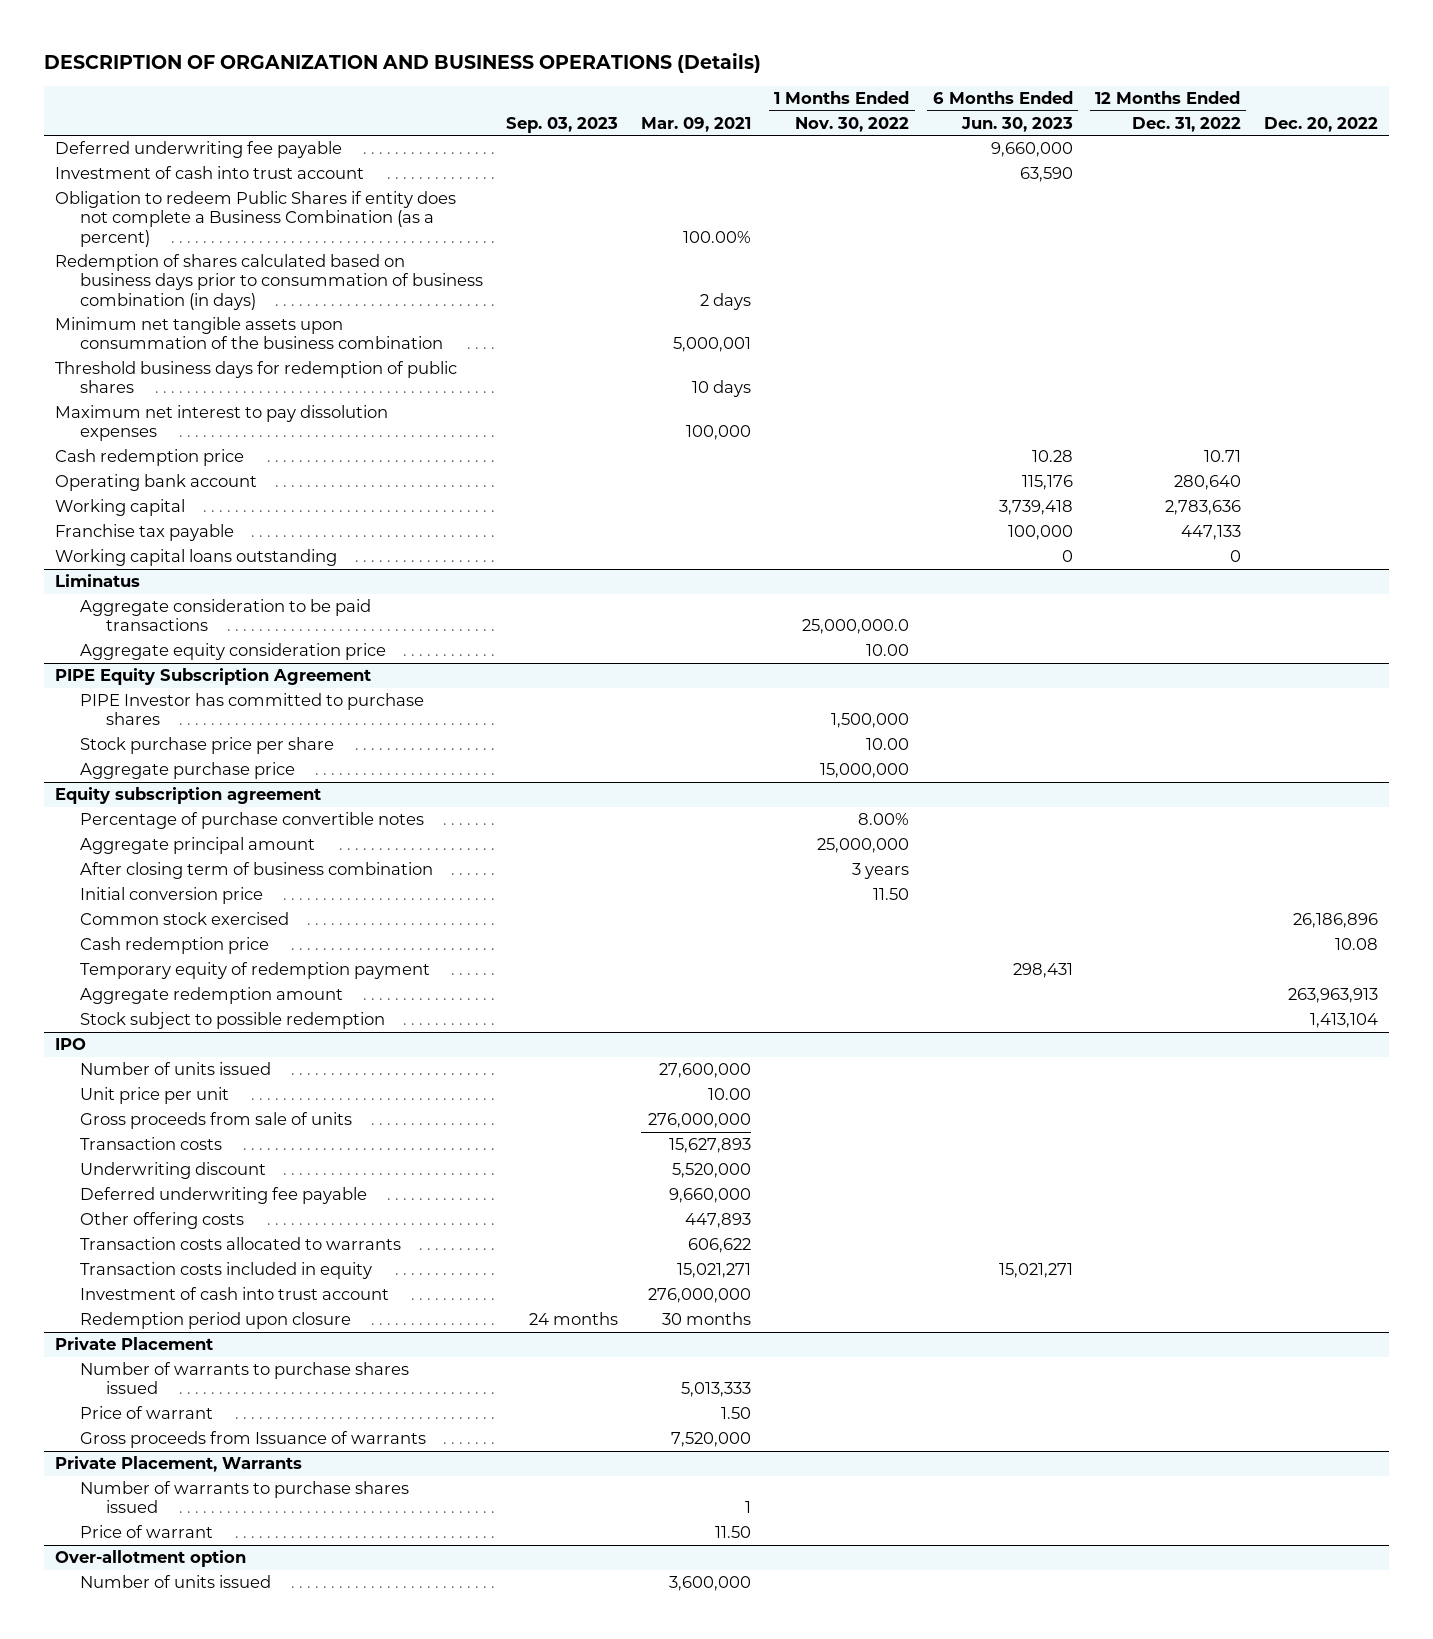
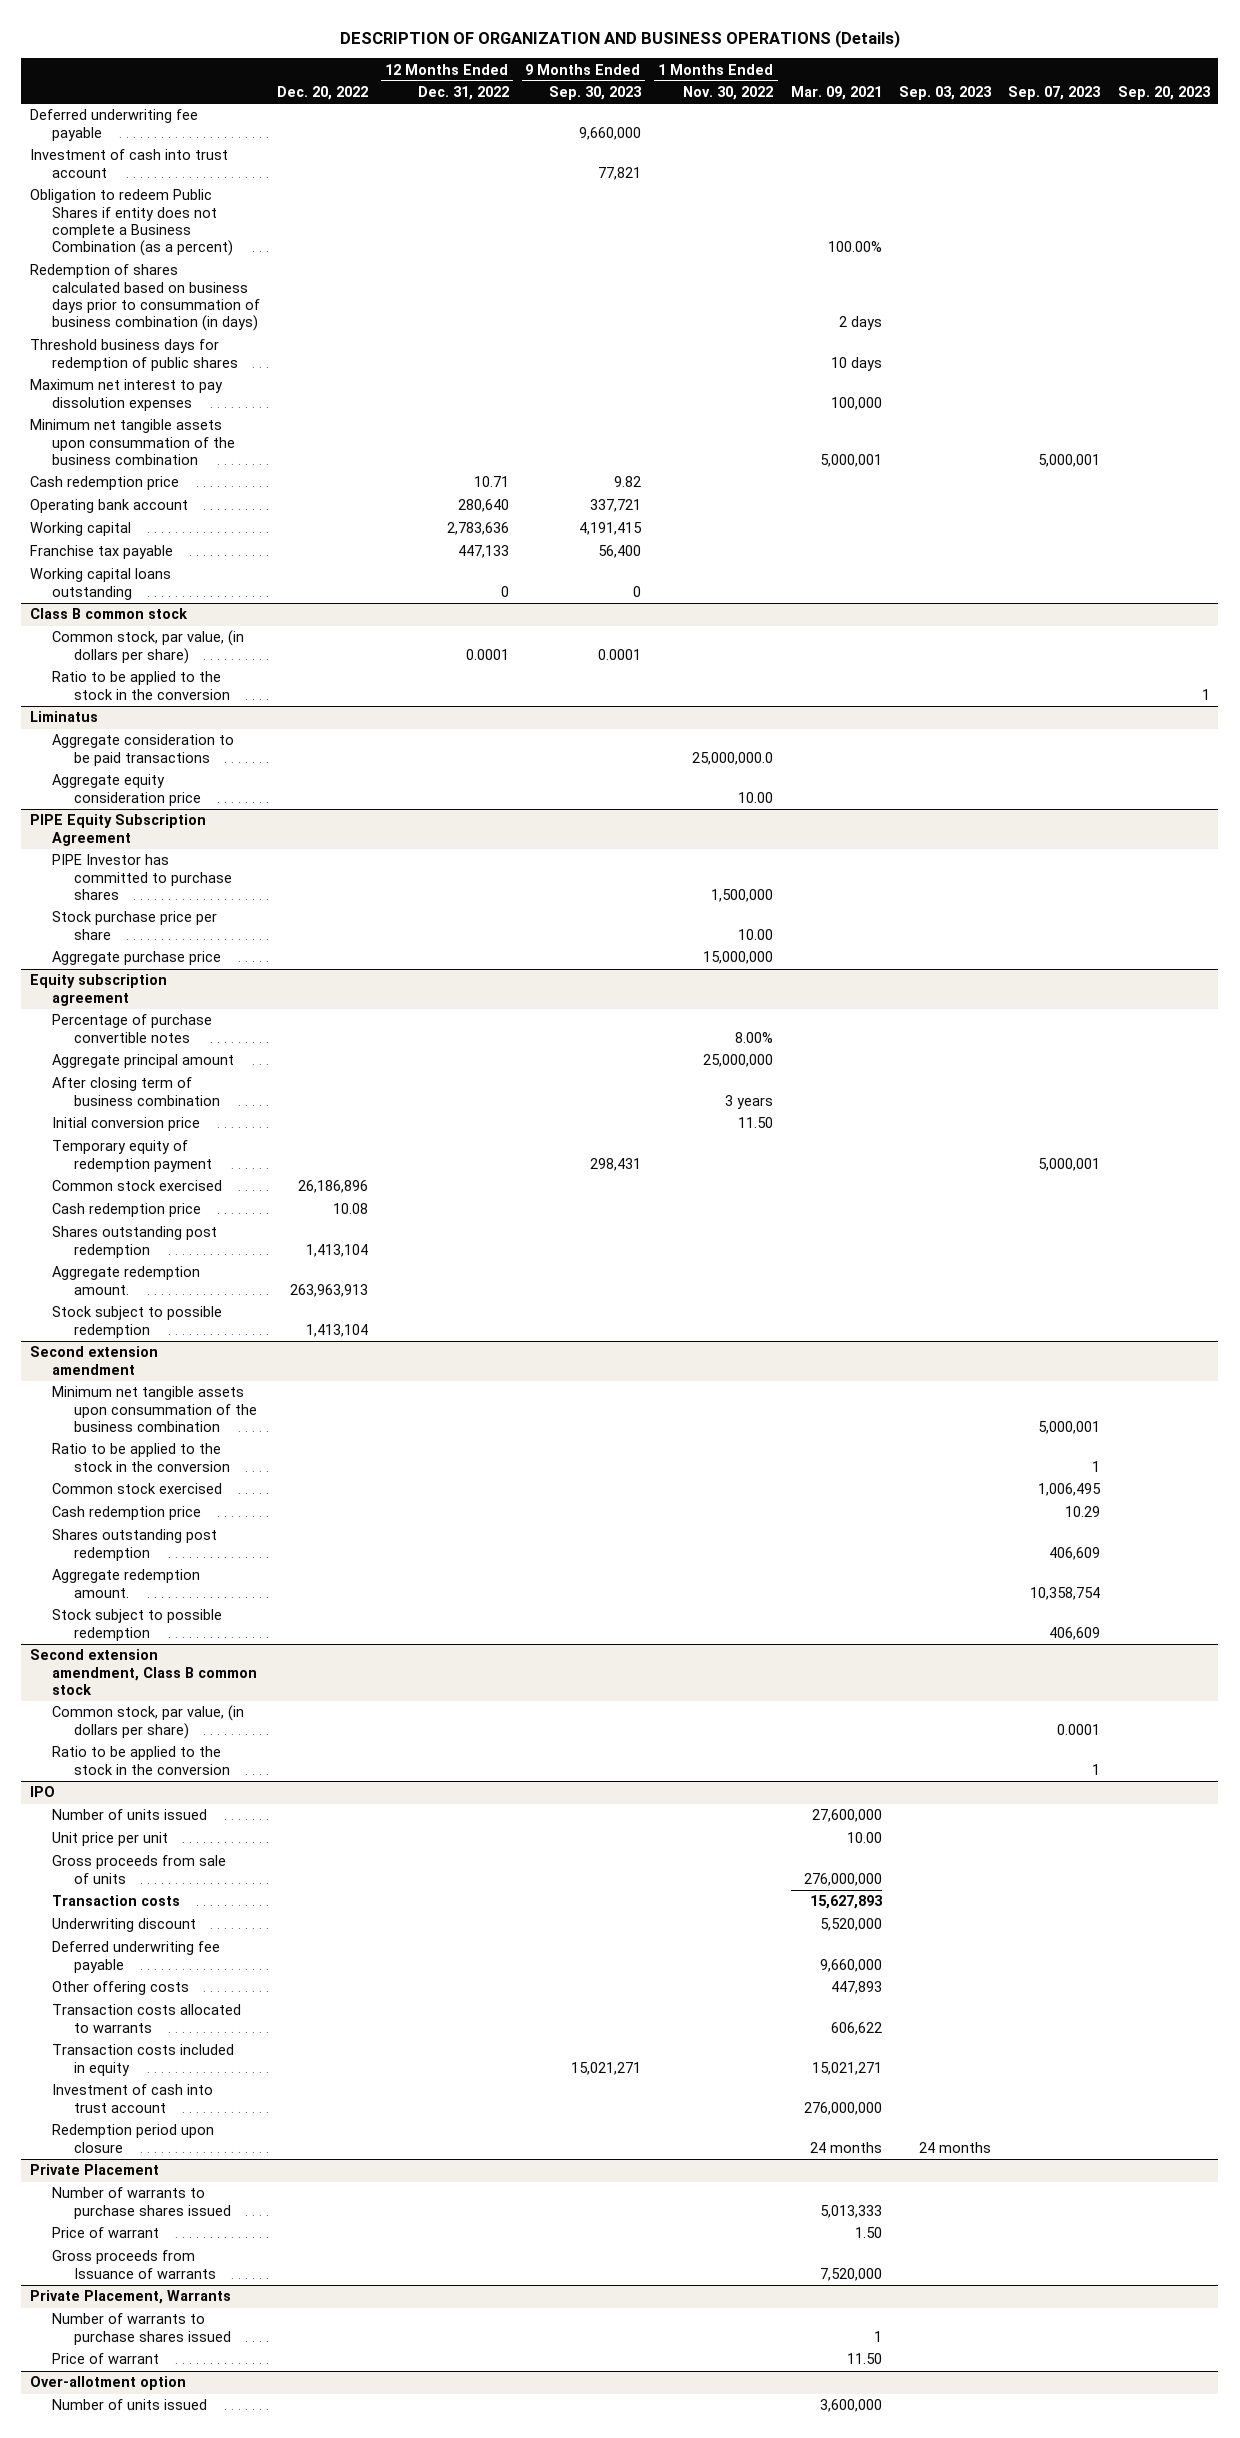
- | Sep. 03, 2023 | Mar. 09, 2021 | 1 Months Ended Nov. 30, 2022 | 6 Months Ended Jun. 30, 2023 | 12 Months Ended Dec. 31, 2022 | Dec. 20, 2022
+ | Dec. 20, 2022 | 12 Months Ended Dec. 31, 2022 | 9 Months Ended Sep. 30, 2023 | 1 Months Ended Nov. 30, 2022 | Mar. 09, 2021 | Sep. 03, 2023 | Sep. 07, 2023 | Sep. 20, 2023
moved down: Minimum net tangible assets upon consummation of the business combination | | | | | 5,000,001 | | 5,000,001 |
+ Class B common stock
+ Common stock, par value, (in dollars per share) | | 0.0001 | 0.0001 | | | | |
+ Ratio to be applied to the stock in the conversion | | | | | | | | 1
@ Equity subscription agreement
moved up: Temporary equity of redemption payment | | | 298,431 | | | | 5,000,001 |
- Aggregate redemption amount | | | | | | 263,963,913
+ Shares outstanding post redemption | 1,413,104 | | | | | | |
+ Aggregate redemption amount. | 263,963,913 | | | | | | |
+ Second extension amendment
+ Minimum net tangible assets upon consummation of the business combination | | | | | | | 5,000,001 |
+ Ratio to be applied to the stock in the conversion | | | | | | | 1 |
+ Common stock exercised | | | | | | | 1,006,495 |
+ Cash redemption price | | | | | | | 10.29 |
+ Shares outstanding post redemption | | | | | | | 406,609 |
+ Aggregate redemption amount. | | | | | | | 10,358,754 |
+ Stock subject to possible redemption | | | | | | | 406,609 |
+ Second extension amendment, Class B common stock
+ Common stock, par value, (in dollars per share) | | | | | | | 0.0001 |
+ Ratio to be applied to the stock in the conversion | | | | | | | 1 |
@ IPO
- Redemption period upon closure | 24 months | 30 months | | | |
+ Redemption period upon closure | | | | | 24 months | 24 months | |

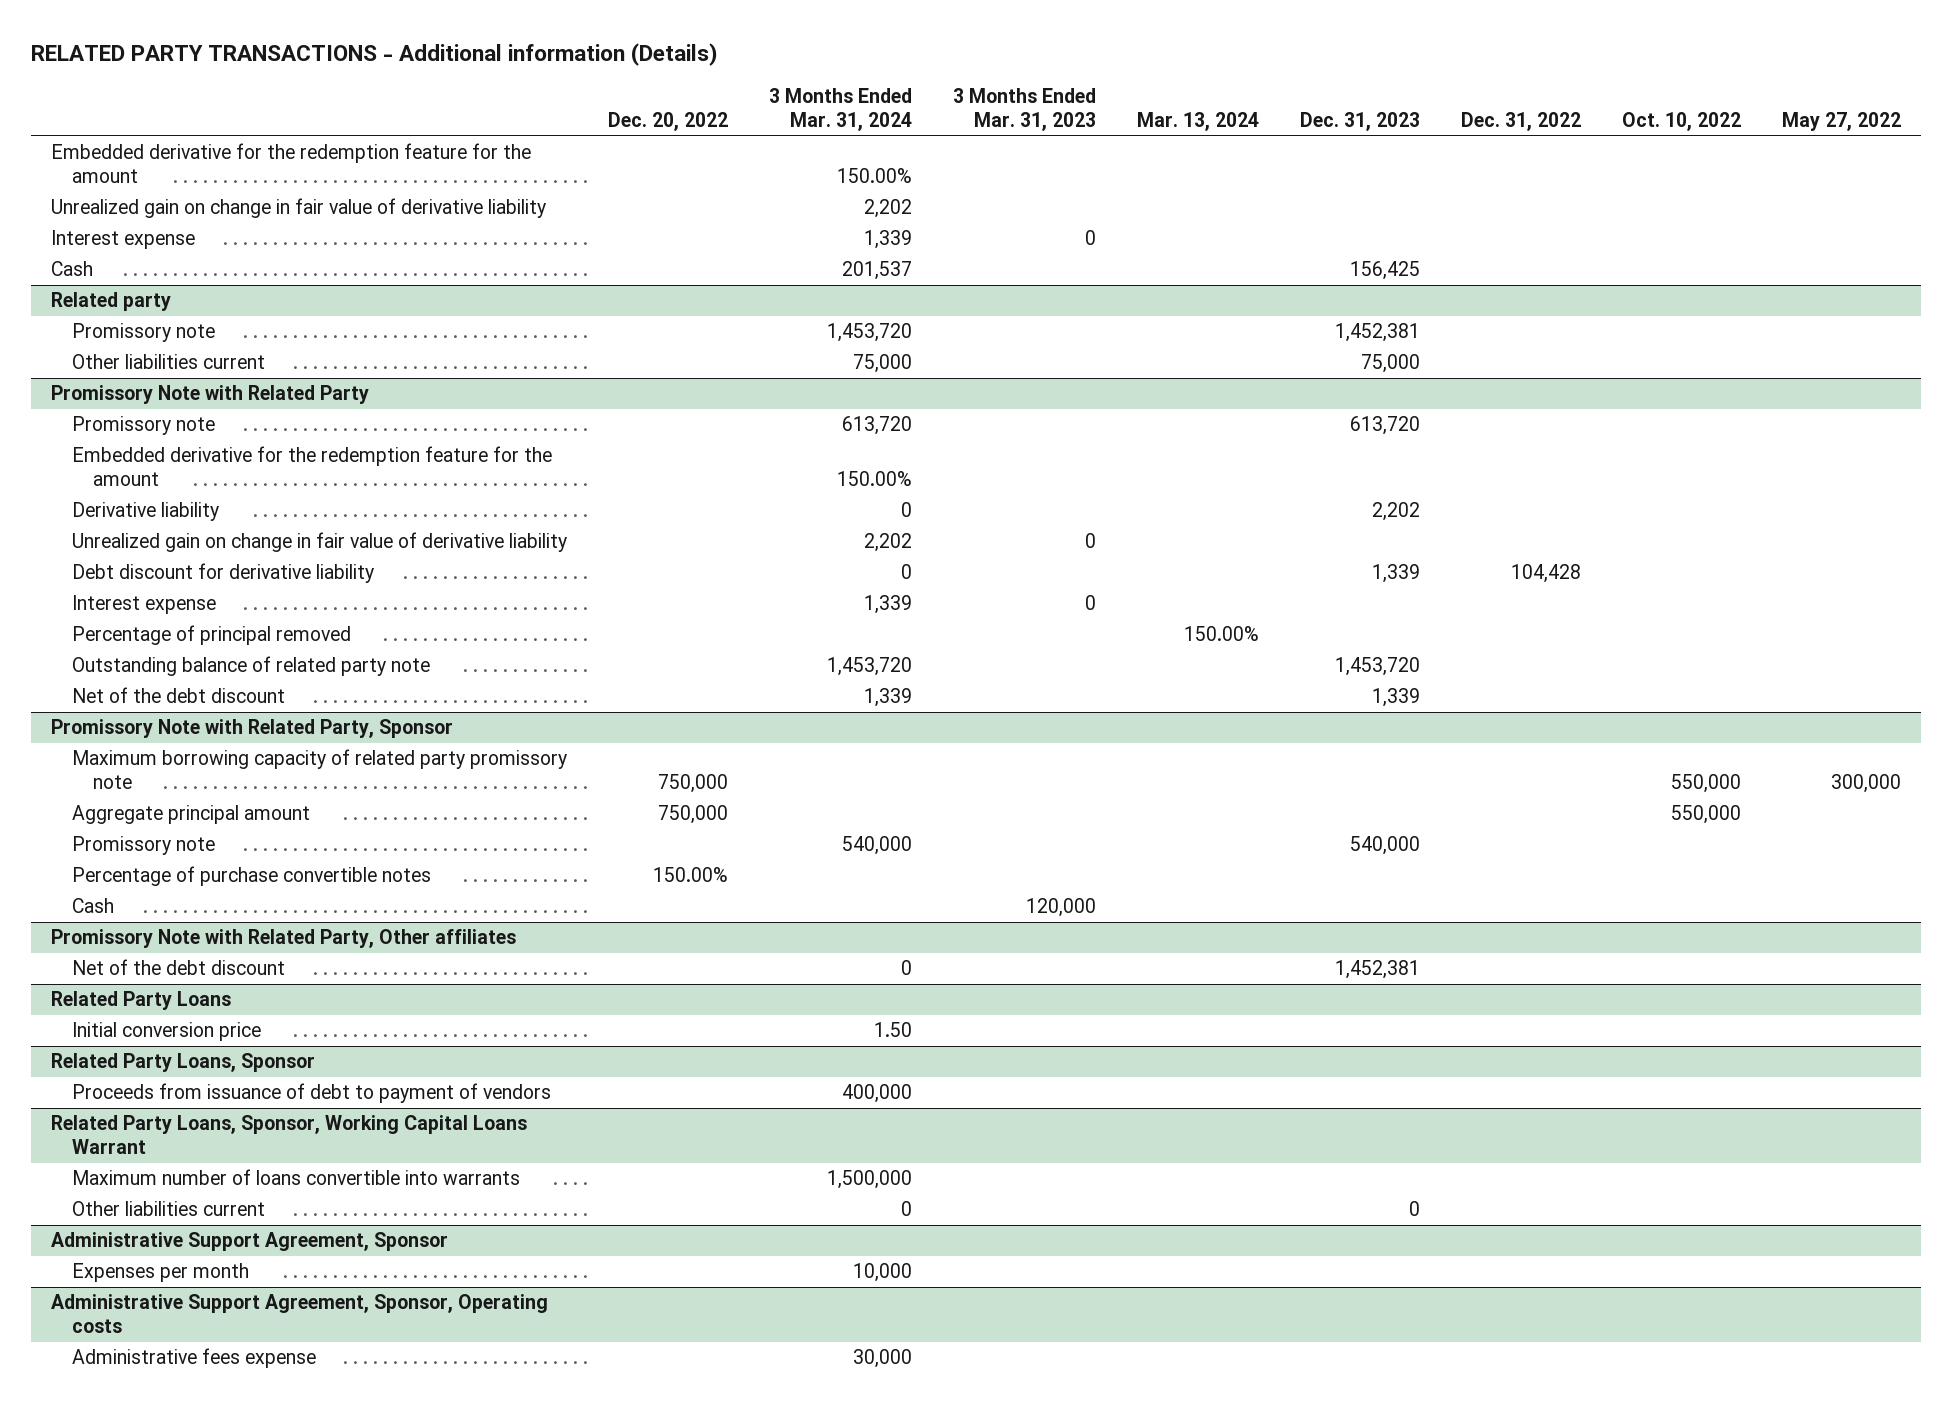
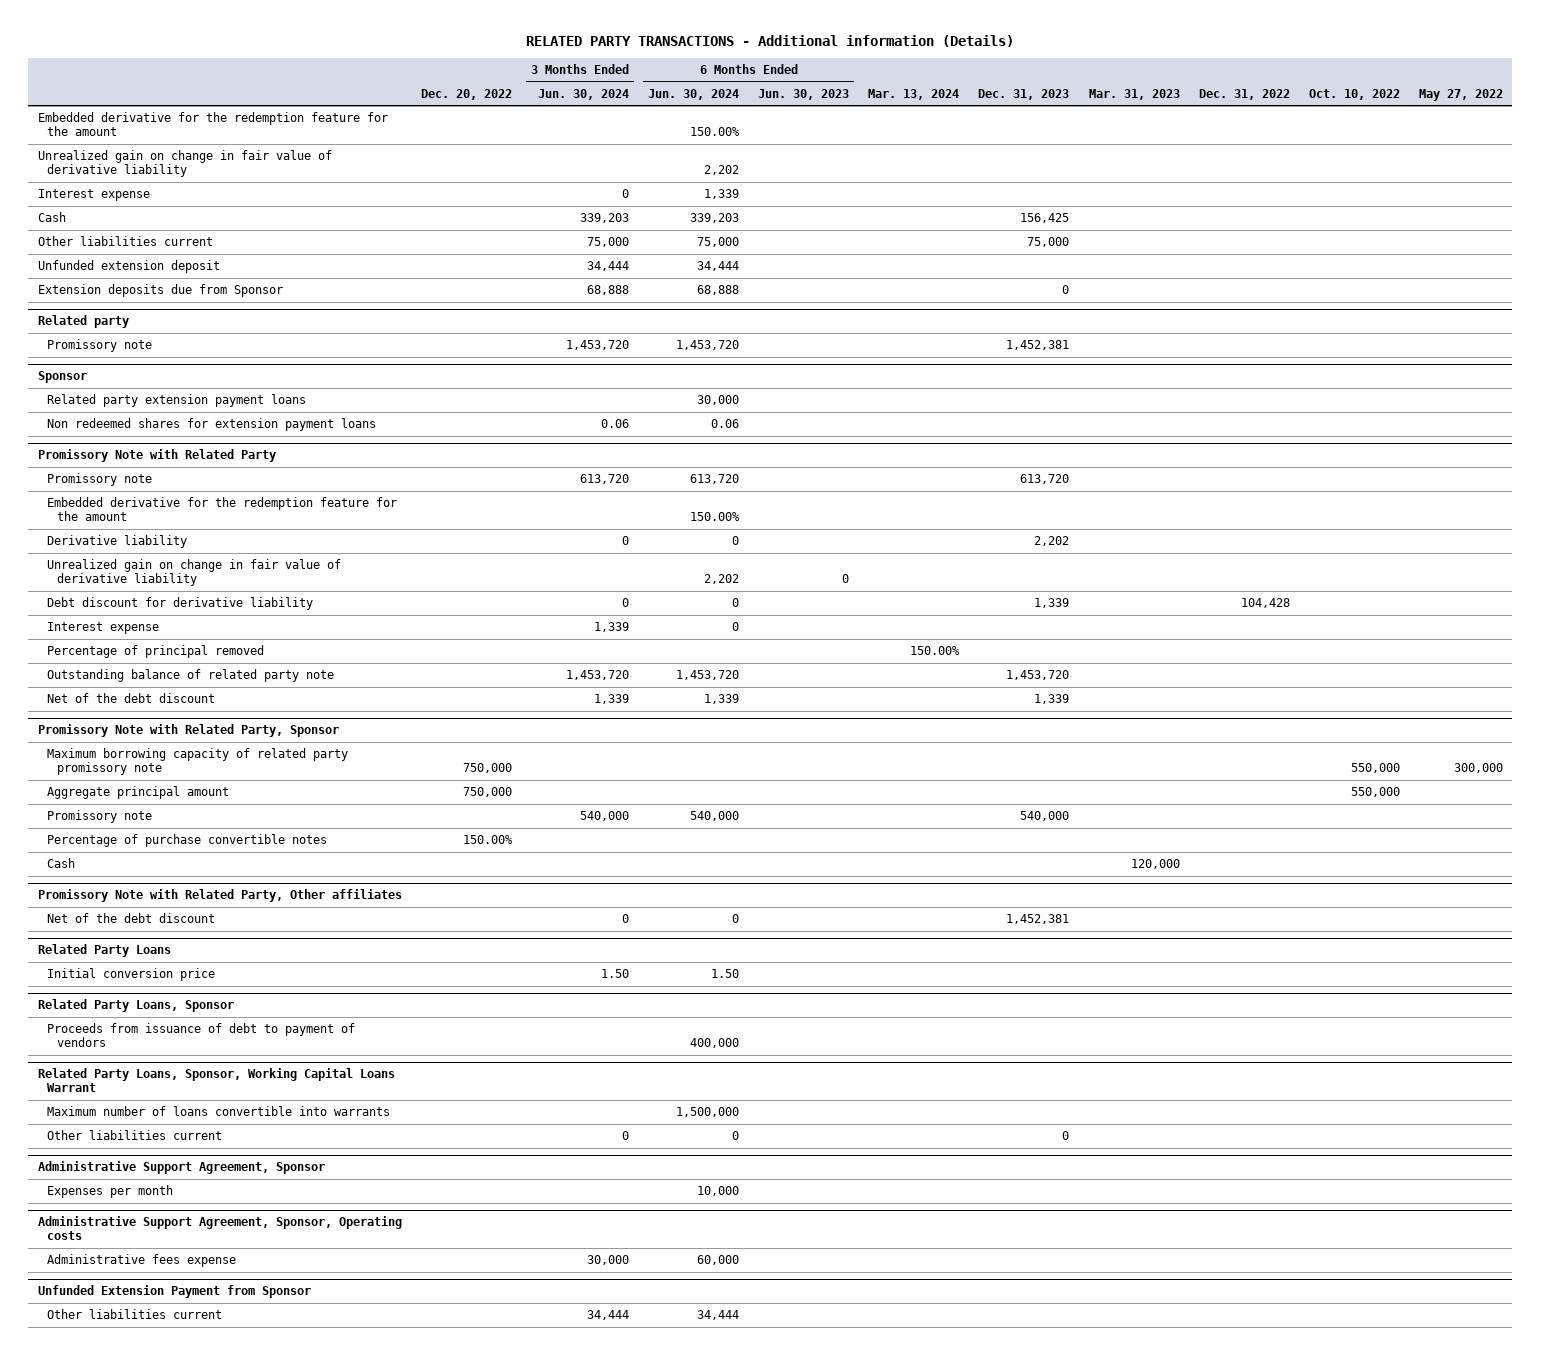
- | Dec. 20, 2022 | 3 Months Ended Mar. 31, 2024 | 3 Months Ended Mar. 31, 2023 | Mar. 13, 2024 | Dec. 31, 2023 | Dec. 31, 2022 | Oct. 10, 2022 | May 27, 2022
+ | Dec. 20, 2022 | 3 Months Ended Jun. 30, 2024 | 6 Months Ended Jun. 30, 2024 | 6 Months Ended Jun. 30, 2023 | Mar. 13, 2024 | Dec. 31, 2023 | Mar. 31, 2023 | Dec. 31, 2022 | Oct. 10, 2022 | May 27, 2022
+ Other liabilities current | | 75,000 | 75,000 | | | 75,000 | | | |
+ Unfunded extension deposit | | 34,444 | 34,444 | | | | | | |
+ Extension deposits due from Sponsor | | 68,888 | 68,888 | | | 0 | | | |
@ Related party
- Other liabilities current | | 75,000 | | | 75,000 | | |
+ Sponsor
+ Related party extension payment loans | | | 30,000 | | | | | | |
+ Non redeemed shares for extension payment loans | | 0.06 | 0.06 | | | | | | |
+ Unfunded Extension Payment from Sponsor
+ Other liabilities current | | 34,444 | 34,444 | | | | | | |

